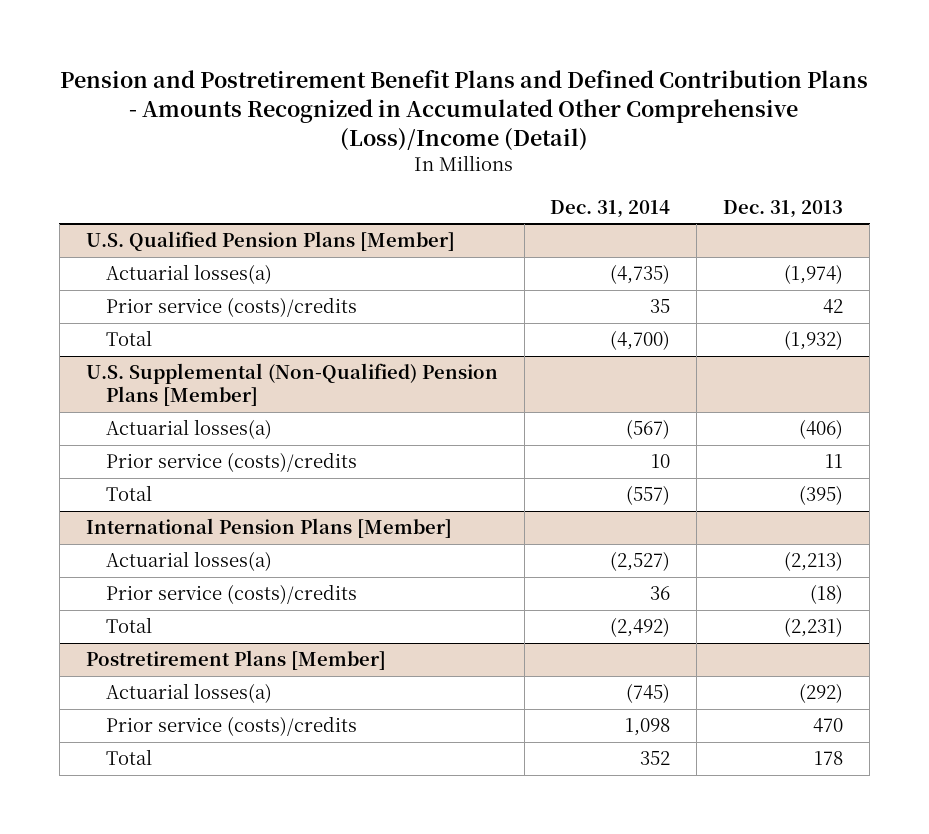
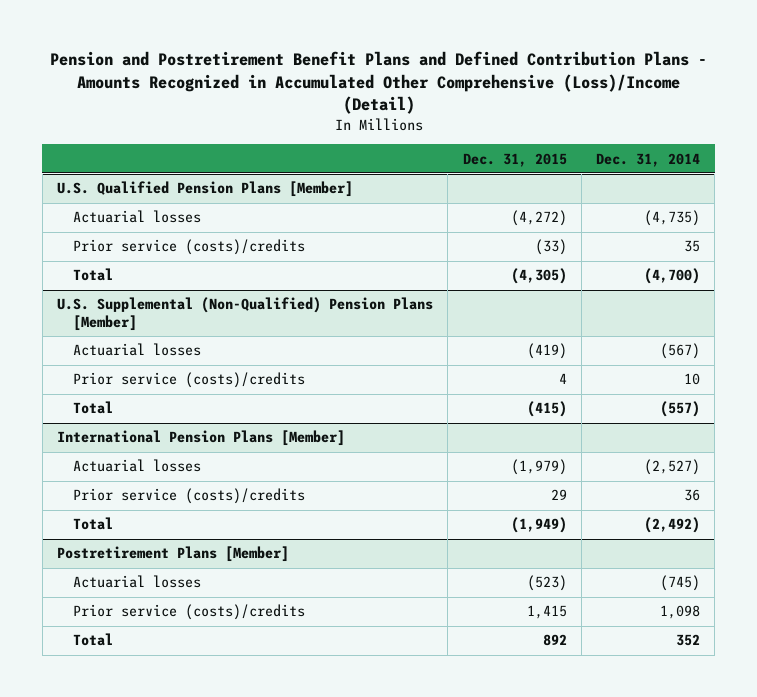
- | Dec. 31, 2014 | Dec. 31, 2013
+ | Dec. 31, 2015 | Dec. 31, 2014
@ U.S. Qualified Pension Plans [Member]
- Actuarial losses(a) | (4,735) | (1,974)
+ Actuarial losses | (4,272) | (4,735)
@ U.S. Supplemental (Non-Qualified) Pension Plans [Member]
- Actuarial losses(a) | (567) | (406)
+ Actuarial losses | (419) | (567)
@ International Pension Plans [Member]
- Actuarial losses(a) | (2,527) | (2,213)
+ Actuarial losses | (1,979) | (2,527)
@ Postretirement Plans [Member]
- Actuarial losses(a) | (745) | (292)
+ Actuarial losses | (523) | (745)

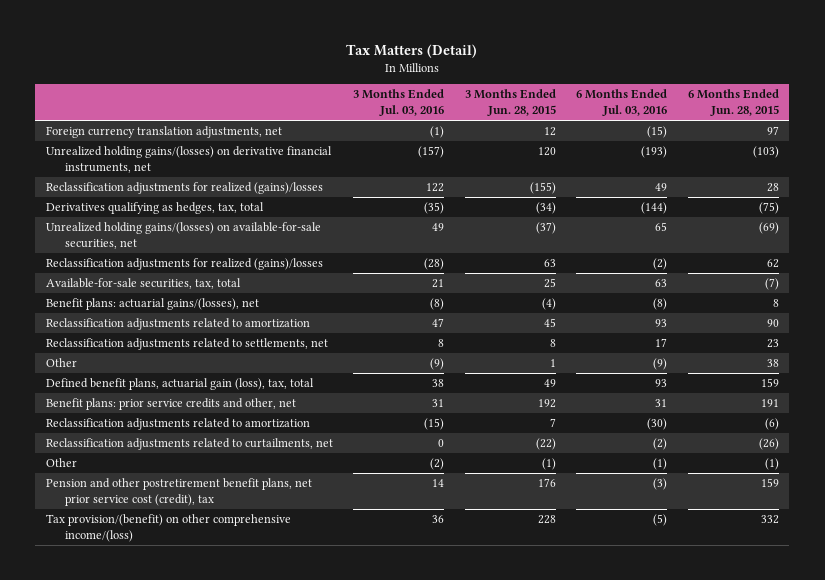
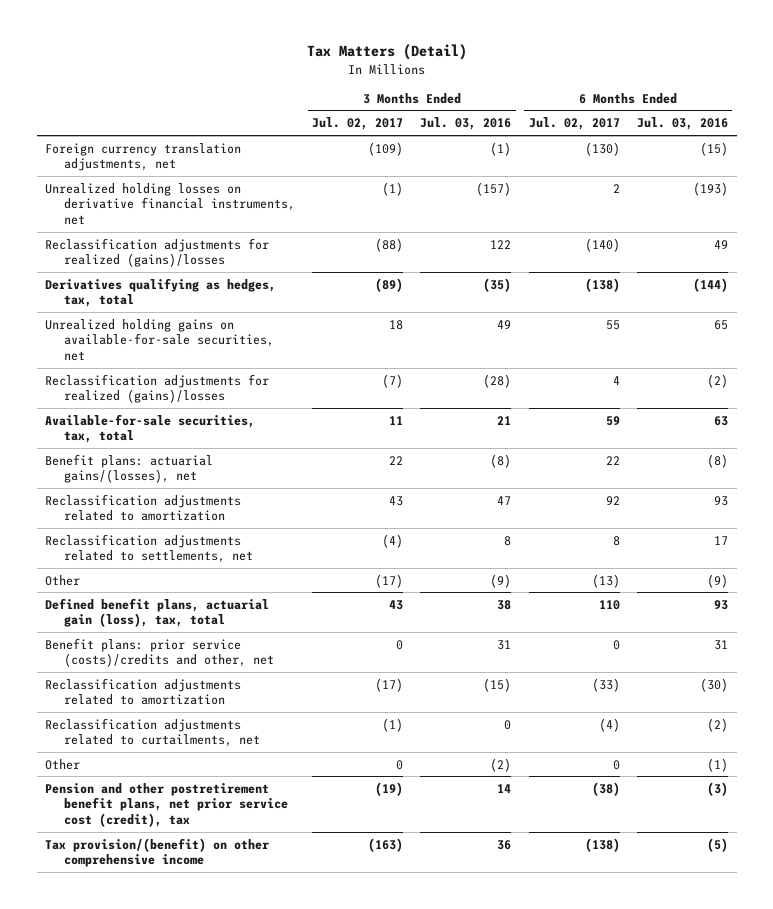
- | 3 Months Ended Jul. 03, 2016 | 3 Months Ended Jun. 28, 2015 | 6 Months Ended Jul. 03, 2016 | 6 Months Ended Jun. 28, 2015
+ | 3 Months Ended Jul. 02, 2017 | 3 Months Ended Jul. 03, 2016 | 6 Months Ended Jul. 02, 2017 | 6 Months Ended Jul. 03, 2016
- Unrealized holding gains/(losses) on derivative financial instruments, net | (157) | 120 | (193) | (103)
+ Unrealized holding losses on derivative financial instruments, net | (1) | (157) | 2 | (193)
- Unrealized holding gains/(losses) on available-for-sale securities, net | 49 | (37) | 65 | (69)
+ Unrealized holding gains on available-for-sale securities, net | 18 | 49 | 55 | 65
- Benefit plans: prior service credits and other, net | 31 | 192 | 31 | 191
+ Benefit plans: prior service (costs)/credits and other, net | 0 | 31 | 0 | 31
- Tax provision/(benefit) on other comprehensive income/(loss) | 36 | 228 | (5) | 332
+ Tax provision/(benefit) on other comprehensive income | (163) | 36 | (138) | (5)

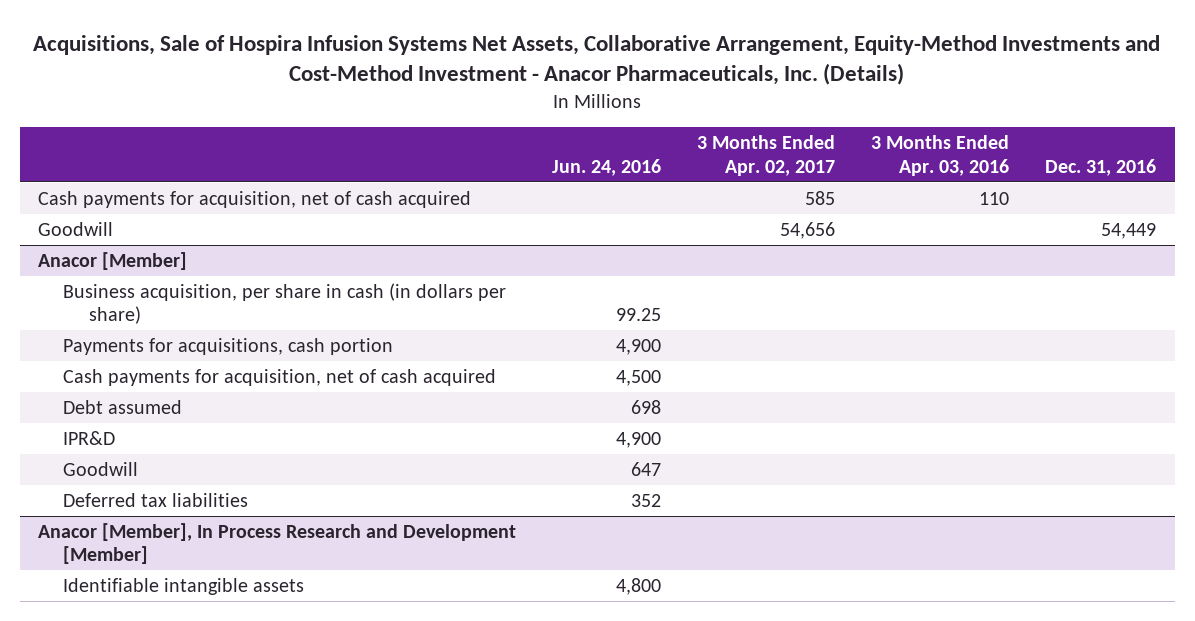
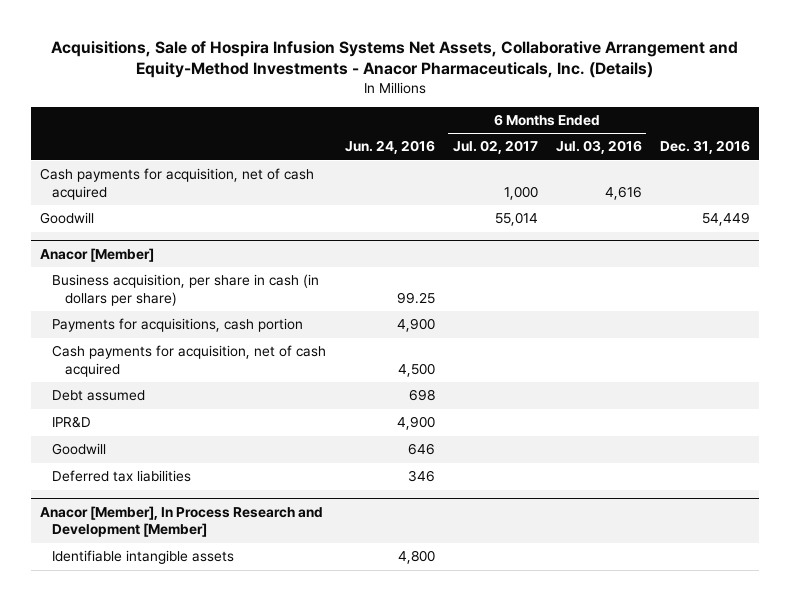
- Acquisitions, Sale of Hospira Infusion Systems Net Assets, Collaborative Arrangement, Equity-Method Investments and Cost-Method Investment - Anacor Pharmaceuticals, Inc. (Details)
+ Acquisitions, Sale of Hospira Infusion Systems Net Assets, Collaborative Arrangement and Equity-Method Investments - Anacor Pharmaceuticals, Inc. (Details)
- | Jun. 24, 2016 | 3 Months Ended Apr. 02, 2017 | 3 Months Ended Apr. 03, 2016 | Dec. 31, 2016
+ | Jun. 24, 2016 | 6 Months Ended Jul. 02, 2017 | 6 Months Ended Jul. 03, 2016 | Dec. 31, 2016
@ Anacor [Member]
- Goodwill | 647 | | |
- Deferred tax liabilities | 352 | | |
+ Goodwill | 646 | | |
+ Deferred tax liabilities | 346 | | |

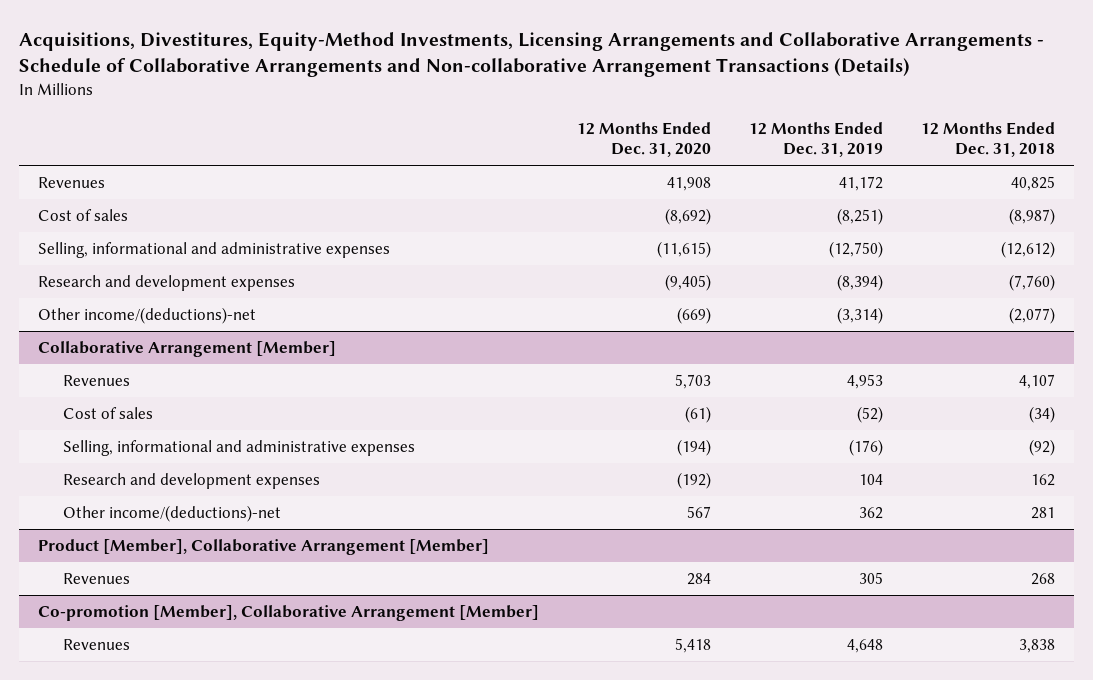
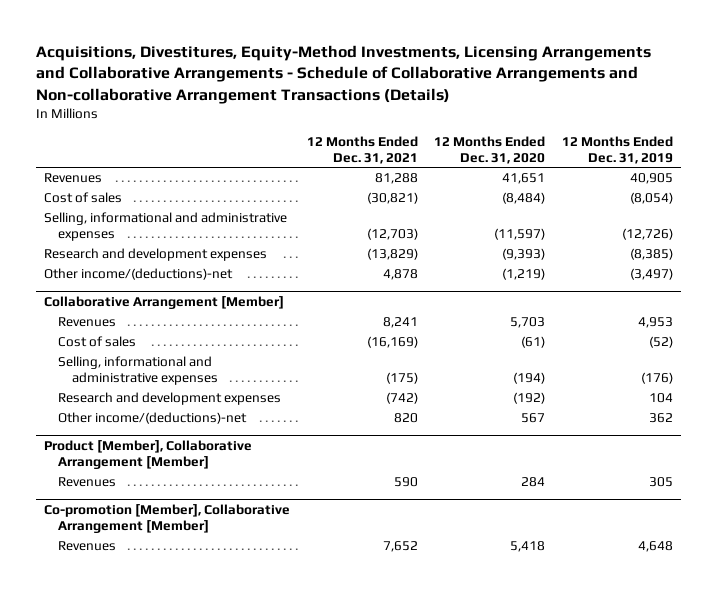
- | 12 Months Ended Dec. 31, 2020 | 12 Months Ended Dec. 31, 2019 | 12 Months Ended Dec. 31, 2018
+ | 12 Months Ended Dec. 31, 2021 | 12 Months Ended Dec. 31, 2020 | 12 Months Ended Dec. 31, 2019
- Revenues | 41,908 | 41,172 | 40,825
- Cost of sales | (8,692) | (8,251) | (8,987)
- Selling, informational and administrative expenses | (11,615) | (12,750) | (12,612)
- Research and development expenses | (9,405) | (8,394) | (7,760)
- Other income/(deductions)-net | (669) | (3,314) | (2,077)
+ Revenues | 81,288 | 41,651 | 40,905
+ Cost of sales | (30,821) | (8,484) | (8,054)
+ Selling, informational and administrative expenses | (12,703) | (11,597) | (12,726)
+ Research and development expenses | (13,829) | (9,393) | (8,385)
+ Other income/(deductions)-net | 4,878 | (1,219) | (3,497)

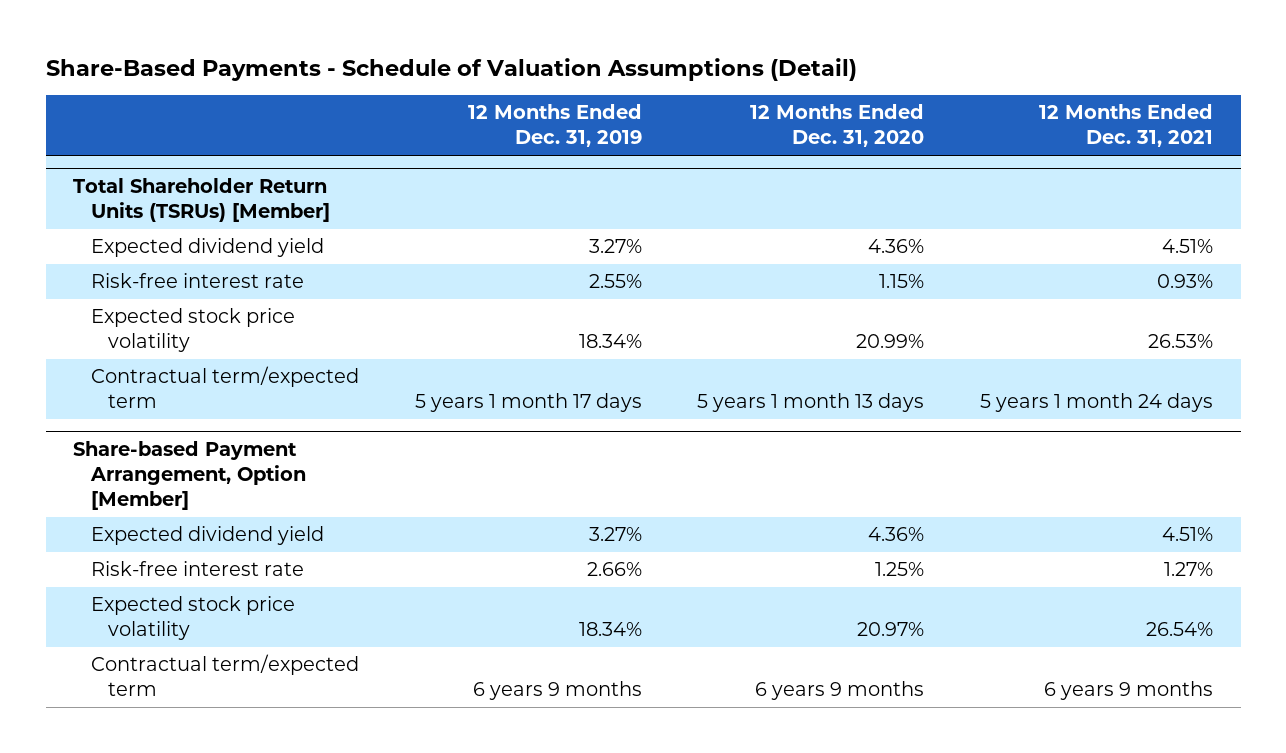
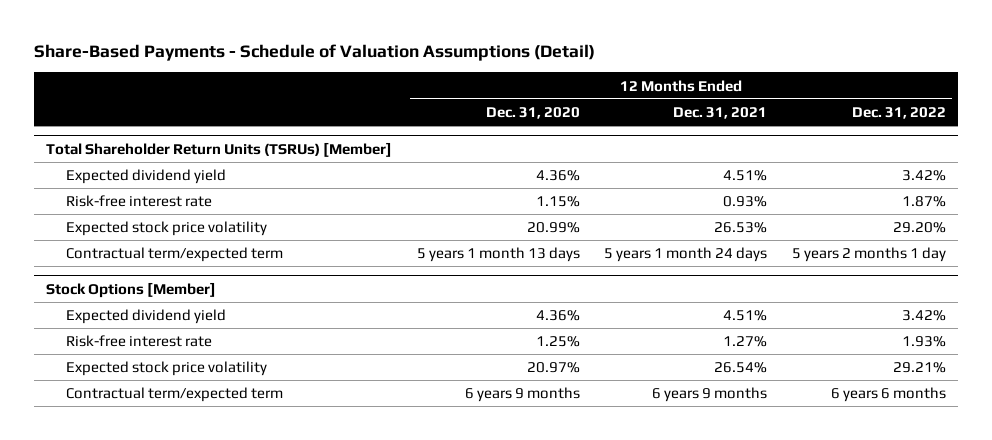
- | 12 Months Ended Dec. 31, 2019 | 12 Months Ended Dec. 31, 2020 | 12 Months Ended Dec. 31, 2021
+ | 12 Months Ended Dec. 31, 2020 | 12 Months Ended Dec. 31, 2021 | 12 Months Ended Dec. 31, 2022
- Share-based Payment Arrangement, Option [Member]
+ Stock Options [Member]

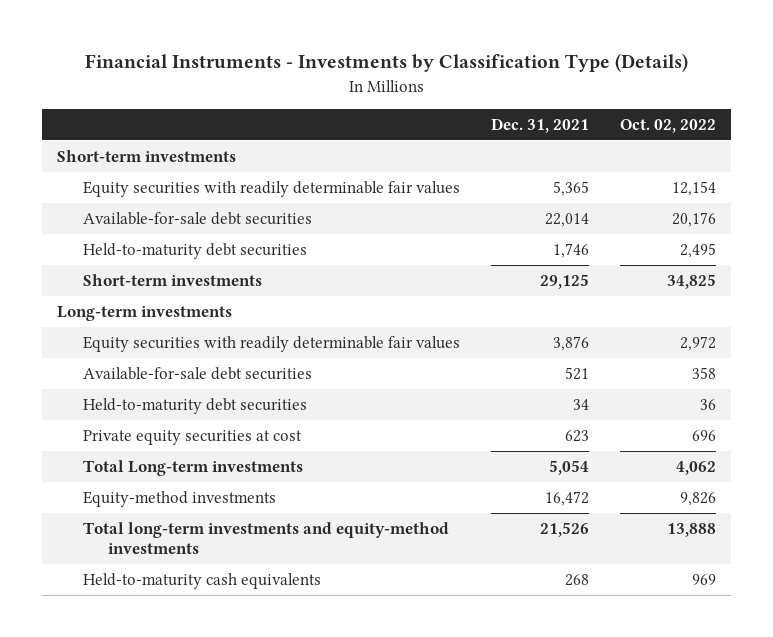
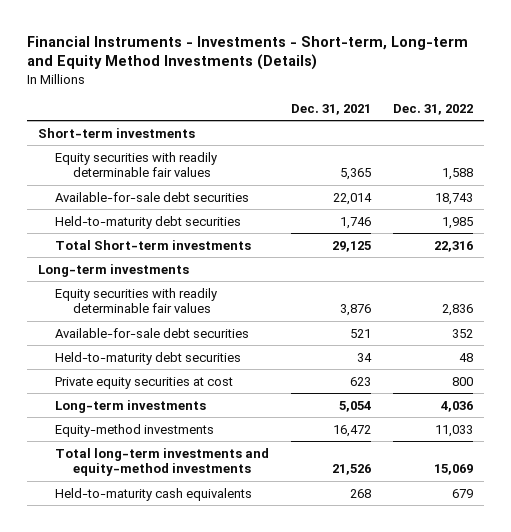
- Financial Instruments - Investments by Classification Type (Details)
+ Financial Instruments - Investments - Short-term, Long-term and Equity Method Investments (Details)
- | Dec. 31, 2021 | Oct. 02, 2022
+ | Dec. 31, 2021 | Dec. 31, 2022
- Short-term investments | 29,125 | 34,825
+ Total Short-term investments | 29,125 | 22,316
- Total Long-term investments | 5,054 | 4,062
+ Long-term investments | 5,054 | 4,036

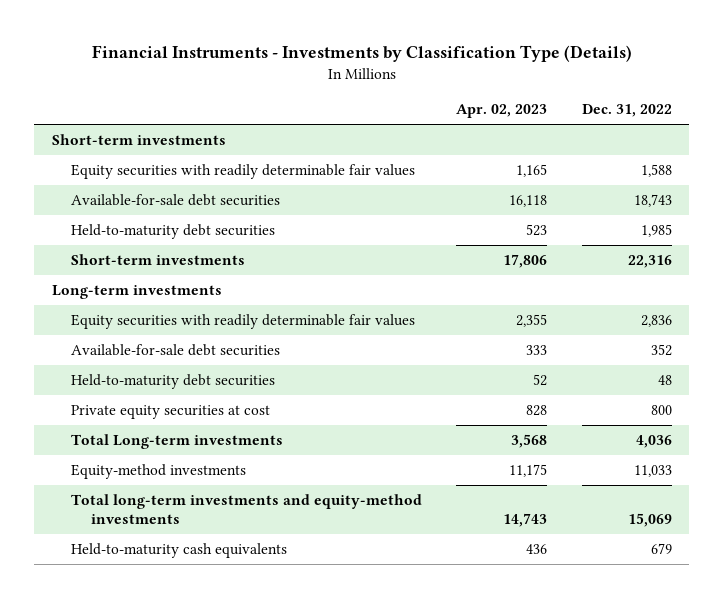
- Financial Instruments - Investments - Short-term, Long-term and Equity Method Investments (Details)
+ Financial Instruments - Investments by Classification Type (Details)
- | Dec. 31, 2021 | Dec. 31, 2022
+ | Apr. 02, 2023 | Dec. 31, 2022
- Total Short-term investments | 29,125 | 22,316
+ Short-term investments | 17,806 | 22,316
- Long-term investments | 5,054 | 4,036
+ Total Long-term investments | 3,568 | 4,036

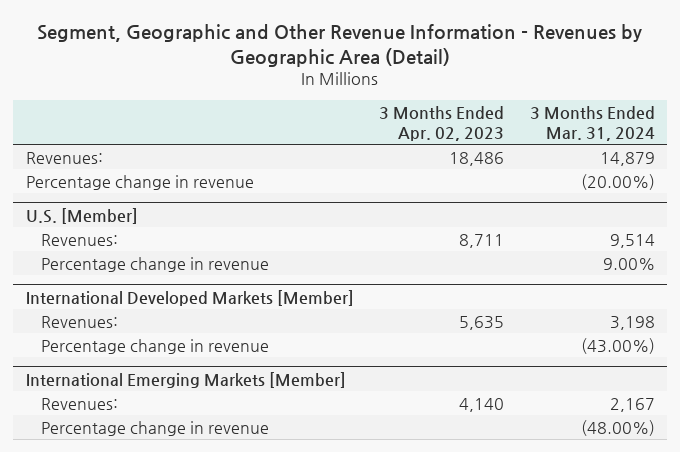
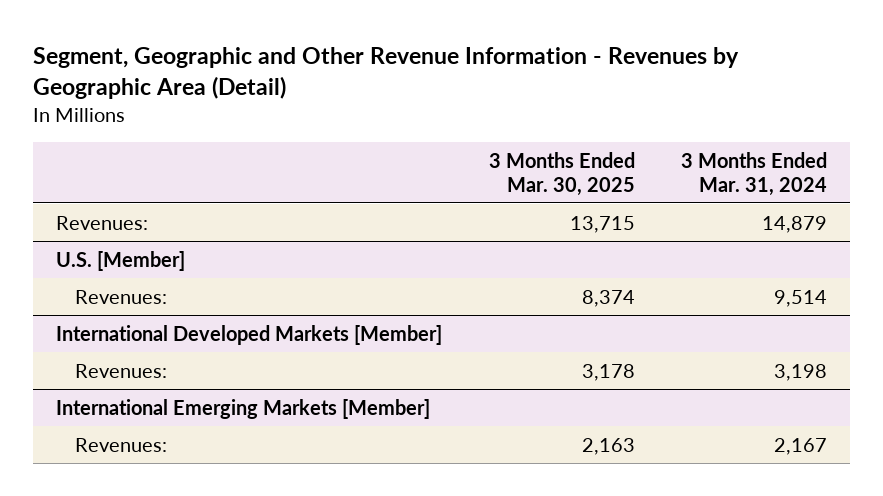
- | 3 Months Ended Apr. 02, 2023 | 3 Months Ended Mar. 31, 2024
+ | 3 Months Ended Mar. 30, 2025 | 3 Months Ended Mar. 31, 2024
- Percentage change in revenue | | (20.00%)
@ U.S. [Member]
- Percentage change in revenue | | 9.00%
@ International Developed Markets [Member]
- Percentage change in revenue | | (43.00%)
@ International Emerging Markets [Member]
- Percentage change in revenue | | (48.00%)

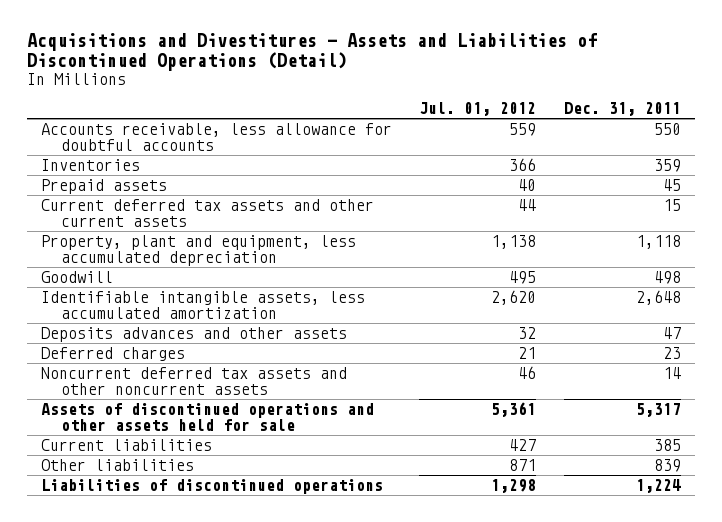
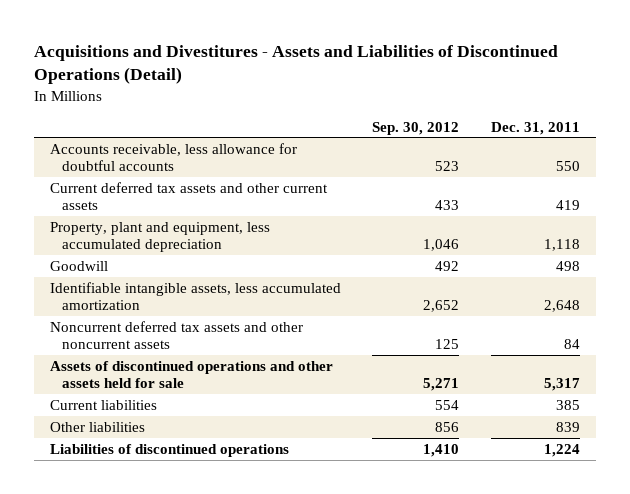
- | Jul. 01, 2012 | Dec. 31, 2011
+ | Sep. 30, 2012 | Dec. 31, 2011
- Inventories | 366 | 359
- Prepaid assets | 40 | 45
- Current deferred tax assets and other current assets | 44 | 15
+ Current deferred tax assets and other current assets | 433 | 419
- Deposits advances and other assets | 32 | 47
- Deferred charges | 21 | 23
- Noncurrent deferred tax assets and other noncurrent assets | 46 | 14
+ Noncurrent deferred tax assets and other noncurrent assets | 125 | 84

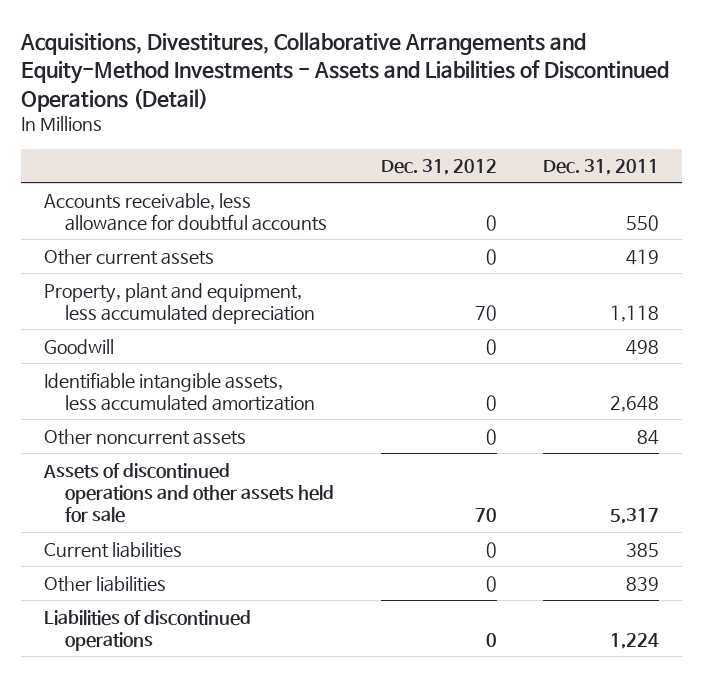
- Acquisitions and Divestitures - Assets and Liabilities of Discontinued Operations (Detail)
+ Acquisitions, Divestitures, Collaborative Arrangements and Equity-Method Investments - Assets and Liabilities of Discontinued Operations (Detail)
- | Sep. 30, 2012 | Dec. 31, 2011
+ | Dec. 31, 2012 | Dec. 31, 2011
- Current deferred tax assets and other current assets | 433 | 419
+ Other current assets | 0 | 419
- Noncurrent deferred tax assets and other noncurrent assets | 125 | 84
+ Other noncurrent assets | 0 | 84

